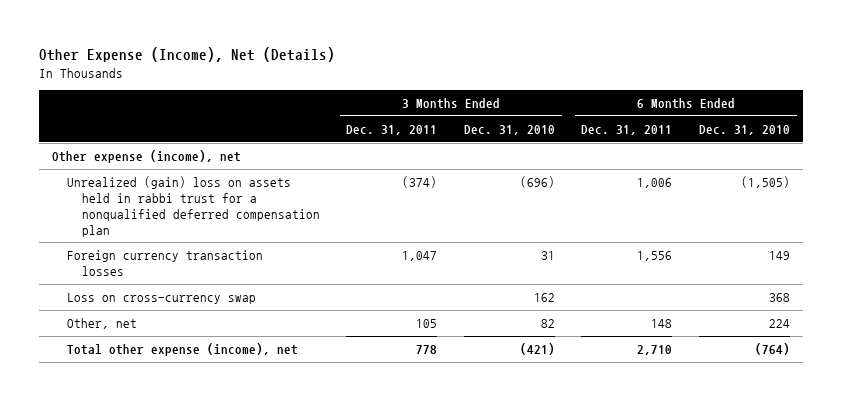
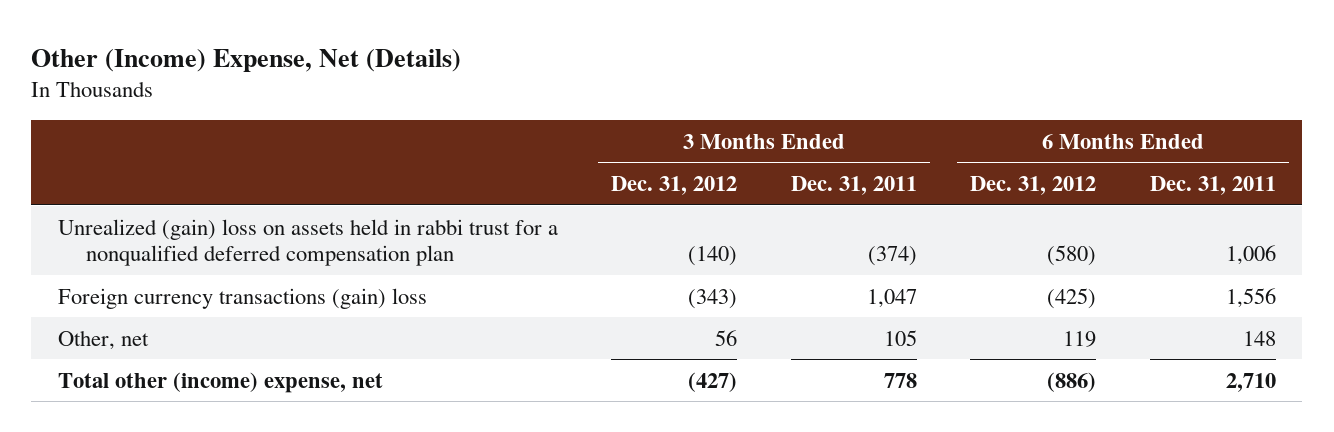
- Other Expense (Income), Net (Details)
+ Other (Income) Expense, Net (Details)
- | 3 Months Ended Dec. 31, 2011 | 3 Months Ended Dec. 31, 2010 | 6 Months Ended Dec. 31, 2011 | 6 Months Ended Dec. 31, 2010
+ | 3 Months Ended Dec. 31, 2012 | 3 Months Ended Dec. 31, 2011 | 6 Months Ended Dec. 31, 2012 | 6 Months Ended Dec. 31, 2011
- Other expense (income), net
- Foreign currency transaction losses | 1,047 | 31 | 1,556 | 149
- Loss on cross-currency swap | | 162 | | 368
+ Foreign currency transactions (gain) loss | (343) | 1,047 | (425) | 1,556
- Total other expense (income), net | 778 | (421) | 2,710 | (764)
+ Total other (income) expense, net | (427) | 778 | (886) | 2,710

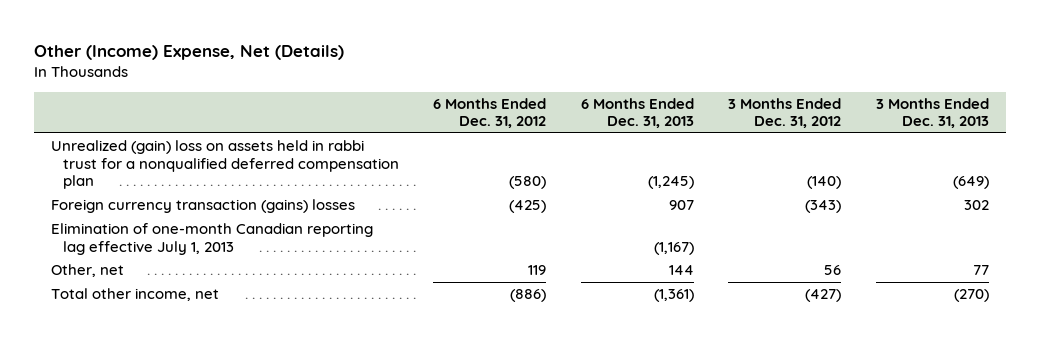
- | 3 Months Ended Dec. 31, 2012 | 3 Months Ended Dec. 31, 2011 | 6 Months Ended Dec. 31, 2012 | 6 Months Ended Dec. 31, 2011
+ | 6 Months Ended Dec. 31, 2012 | 6 Months Ended Dec. 31, 2013 | 3 Months Ended Dec. 31, 2012 | 3 Months Ended Dec. 31, 2013
- Foreign currency transactions (gain) loss | (343) | 1,047 | (425) | 1,556
+ Foreign currency transaction (gains) losses | (425) | 907 | (343) | 302
+ Elimination of one-month Canadian reporting lag effective July 1, 2013 | | (1,167) | |
- Total other (income) expense, net | (427) | 778 | (886) | 2,710
+ Total other income, net | (886) | (1,361) | (427) | (270)

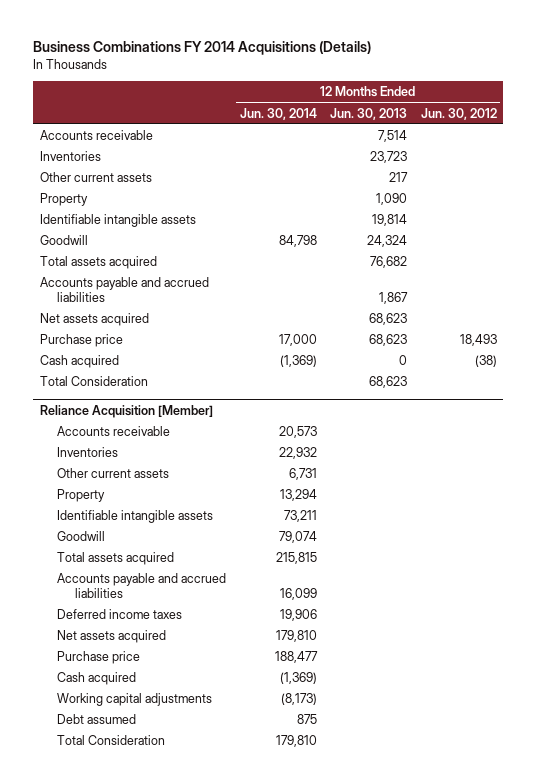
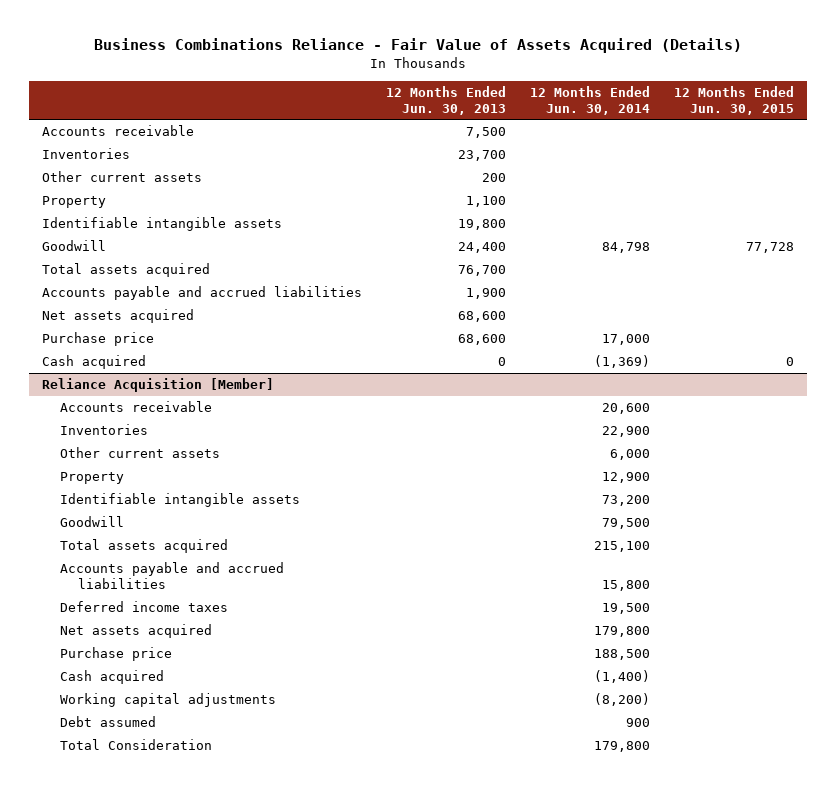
- Business Combinations FY 2014 Acquisitions (Details)
+ Business Combinations Reliance - Fair Value of Assets Acquired (Details)
- | 12 Months Ended Jun. 30, 2014 | 12 Months Ended Jun. 30, 2013 | 12 Months Ended Jun. 30, 2012
+ | 12 Months Ended Jun. 30, 2013 | 12 Months Ended Jun. 30, 2014 | 12 Months Ended Jun. 30, 2015
- Accounts receivable | | 7,514 |
- Inventories | | 23,723 |
- Other current assets | | 217 |
- Property | | 1,090 |
- Identifiable intangible assets | | 19,814 |
- Goodwill | 84,798 | 24,324 |
- Total assets acquired | | 76,682 |
- Accounts payable and accrued liabilities | | 1,867 |
- Net assets acquired | | 68,623 |
- Purchase price | 17,000 | 68,623 | 18,493
+ Accounts receivable | 7,500 | |
+ Inventories | 23,700 | |
+ Other current assets | 200 | |
+ Property | 1,100 | |
+ Identifiable intangible assets | 19,800 | |
+ Goodwill | 24,400 | 84,798 | 77,728
+ Total assets acquired | 76,700 | |
+ Accounts payable and accrued liabilities | 1,900 | |
+ Net assets acquired | 68,600 | |
+ Purchase price | 68,600 | 17,000 |
- Total Consideration | | 68,623 |
@ Reliance Acquisition [Member]
- Accounts receivable | 20,573 | |
- Inventories | 22,932 | |
- Other current assets | 6,731 | |
- Property | 13,294 | |
- Identifiable intangible assets | 73,211 | |
- Goodwill | 79,074 | |
- Total assets acquired | 215,815 | |
- Accounts payable and accrued liabilities | 16,099 | |
- Deferred income taxes | 19,906 | |
- Net assets acquired | 179,810 | |
- Purchase price | 188,477 | |
- Cash acquired | (1,369) | |
- Working capital adjustments | (8,173) | |
- Debt assumed | 875 | |
- Total Consideration | 179,810 | |
+ Accounts receivable | | 20,600 |
+ Inventories | | 22,900 |
+ Other current assets | | 6,000 |
+ Property | | 12,900 |
+ Identifiable intangible assets | | 73,200 |
+ Goodwill | | 79,500 |
+ Total assets acquired | | 215,100 |
+ Accounts payable and accrued liabilities | | 15,800 |
+ Deferred income taxes | | 19,500 |
+ Net assets acquired | | 179,800 |
+ Purchase price | | 188,500 |
+ Cash acquired | | (1,400) |
+ Working capital adjustments | | (8,200) |
+ Debt assumed | | 900 |
+ Total Consideration | | 179,800 |

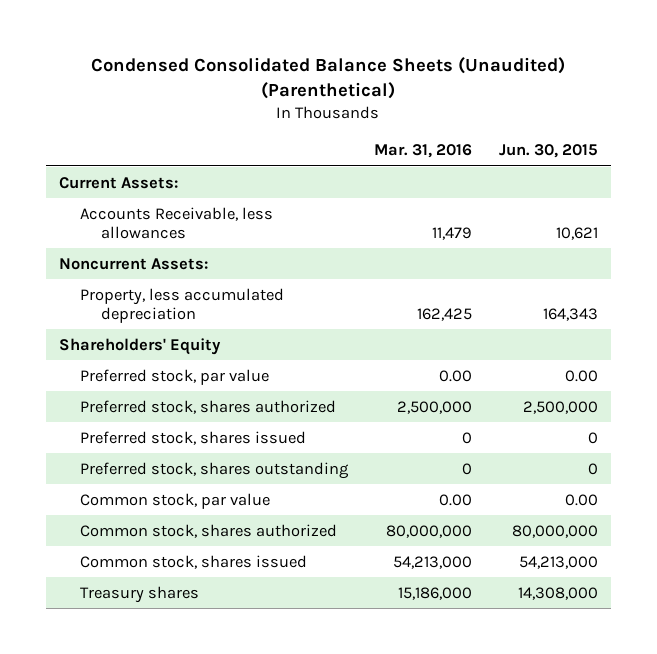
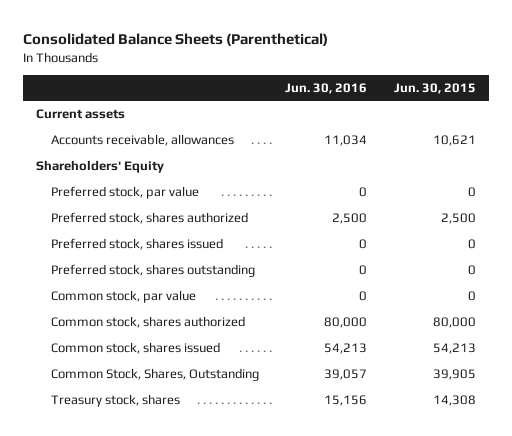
- Condensed Consolidated Balance Sheets (Unaudited) (Parenthetical)
+ Consolidated Balance Sheets (Parenthetical)
- | Mar. 31, 2016 | Jun. 30, 2015
+ | Jun. 30, 2016 | Jun. 30, 2015
- Current Assets:
- Accounts Receivable, less allowances | 11,479 | 10,621
- Noncurrent Assets:
- Property, less accumulated depreciation | 162,425 | 164,343
+ Current assets
+ Accounts receivable, allowances | 11,034 | 10,621
- Preferred stock, par value | 0.00 | 0.00
- Preferred stock, shares authorized | 2,500,000 | 2,500,000
+ Preferred stock, par value | 0 | 0
+ Preferred stock, shares authorized | 2,500 | 2,500
- Common stock, par value | 0.00 | 0.00
- Common stock, shares authorized | 80,000,000 | 80,000,000
- Common stock, shares issued | 54,213,000 | 54,213,000
- Treasury shares | 15,186,000 | 14,308,000
+ Common stock, par value | 0 | 0
+ Common stock, shares authorized | 80,000 | 80,000
+ Common stock, shares issued | 54,213 | 54,213
+ Common Stock, Shares, Outstanding | 39,057 | 39,905
+ Treasury stock, shares | 15,156 | 14,308

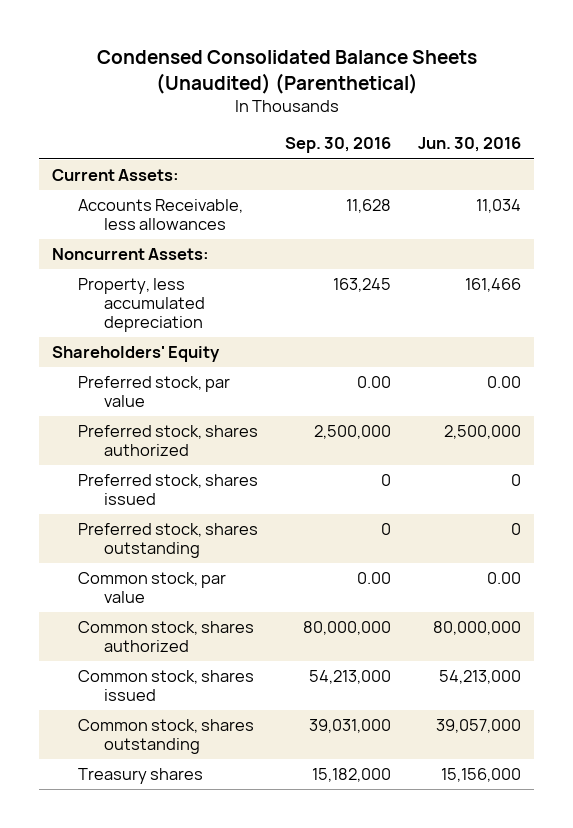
- Consolidated Balance Sheets (Parenthetical)
+ Condensed Consolidated Balance Sheets (Unaudited) (Parenthetical)
- | Jun. 30, 2016 | Jun. 30, 2015
+ | Sep. 30, 2016 | Jun. 30, 2016
- Current assets
- Accounts receivable, allowances | 11,034 | 10,621
+ Current Assets:
+ Accounts Receivable, less allowances | 11,628 | 11,034
+ Noncurrent Assets:
+ Property, less accumulated depreciation | 163,245 | 161,466
- Preferred stock, par value | 0 | 0
- Preferred stock, shares authorized | 2,500 | 2,500
+ Preferred stock, par value | 0.00 | 0.00
+ Preferred stock, shares authorized | 2,500,000 | 2,500,000
- Common stock, par value | 0 | 0
- Common stock, shares authorized | 80,000 | 80,000
- Common stock, shares issued | 54,213 | 54,213
- Common Stock, Shares, Outstanding | 39,057 | 39,905
- Treasury stock, shares | 15,156 | 14,308
+ Common stock, par value | 0.00 | 0.00
+ Common stock, shares authorized | 80,000,000 | 80,000,000
+ Common stock, shares issued | 54,213,000 | 54,213,000
+ Common stock, shares outstanding | 39,031,000 | 39,057,000
+ Treasury shares | 15,182,000 | 15,156,000

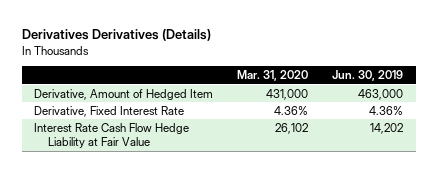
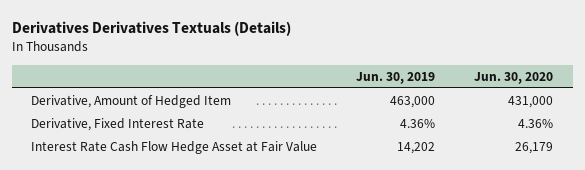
- Derivatives Derivatives (Details)
+ Derivatives Derivatives Textuals (Details)
- | Mar. 31, 2020 | Jun. 30, 2019
+ | Jun. 30, 2019 | Jun. 30, 2020
- Interest Rate Cash Flow Hedge Liability at Fair Value | 26,102 | 14,202
+ Interest Rate Cash Flow Hedge Asset at Fair Value | 14,202 | 26,179

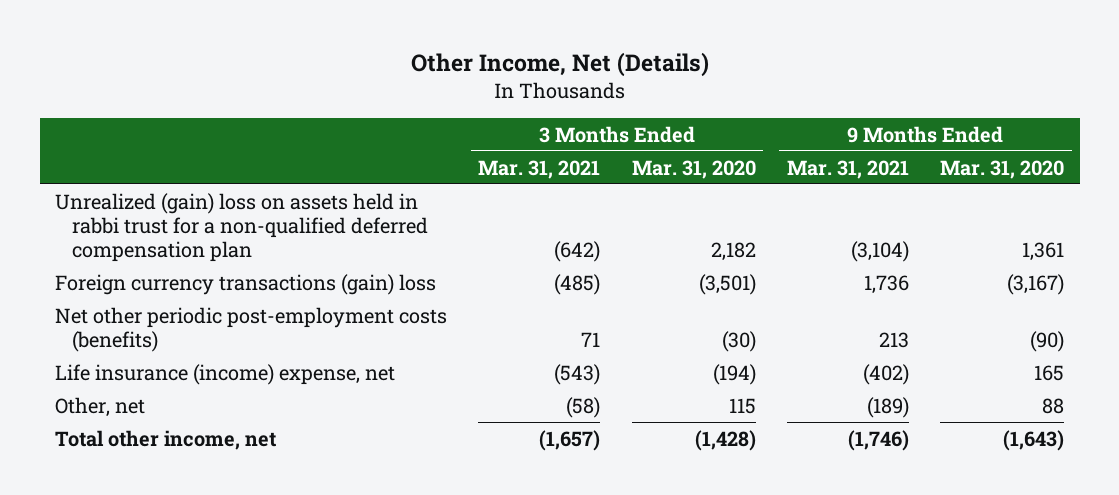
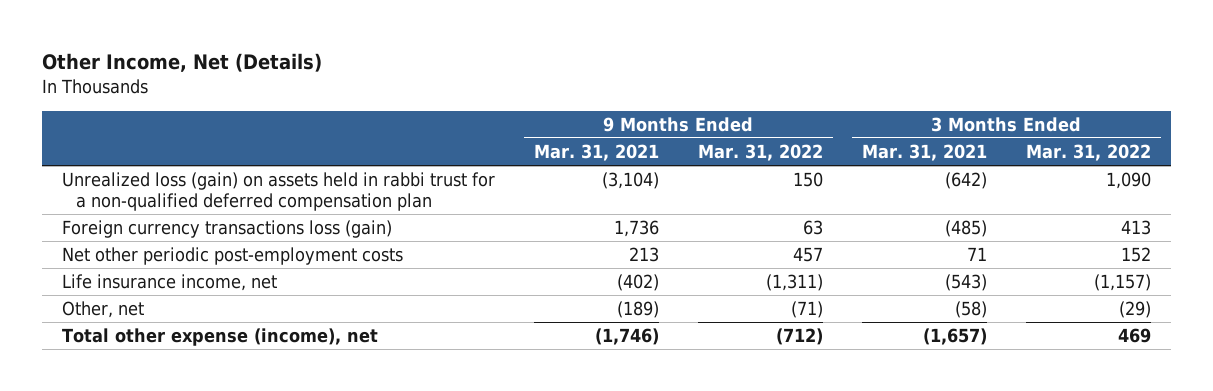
- | 3 Months Ended Mar. 31, 2021 | 3 Months Ended Mar. 31, 2020 | 9 Months Ended Mar. 31, 2021 | 9 Months Ended Mar. 31, 2020
+ | 9 Months Ended Mar. 31, 2021 | 9 Months Ended Mar. 31, 2022 | 3 Months Ended Mar. 31, 2021 | 3 Months Ended Mar. 31, 2022
- Unrealized (gain) loss on assets held in rabbi trust for a non-qualified deferred compensation plan | (642) | 2,182 | (3,104) | 1,361
- Foreign currency transactions (gain) loss | (485) | (3,501) | 1,736 | (3,167)
- Net other periodic post-employment costs (benefits) | 71 | (30) | 213 | (90)
- Life insurance (income) expense, net | (543) | (194) | (402) | 165
+ Unrealized loss (gain) on assets held in rabbi trust for a non-qualified deferred compensation plan | (3,104) | 150 | (642) | 1,090
+ Foreign currency transactions loss (gain) | 1,736 | 63 | (485) | 413
+ Net other periodic post-employment costs | 213 | 457 | 71 | 152
+ Life insurance income, net | (402) | (1,311) | (543) | (1,157)
- Total other income, net | (1,657) | (1,428) | (1,746) | (1,643)
+ Total other expense (income), net | (1,746) | (712) | (1,657) | 469

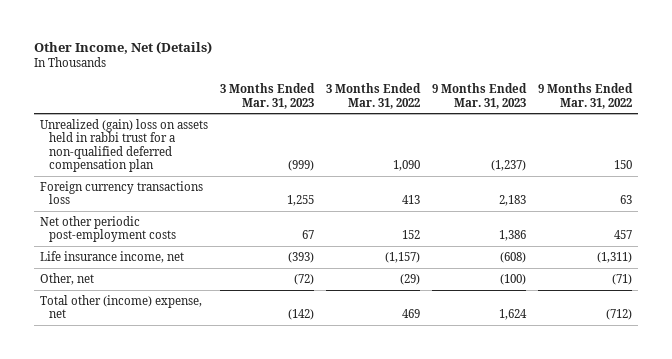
- | 9 Months Ended Mar. 31, 2021 | 9 Months Ended Mar. 31, 2022 | 3 Months Ended Mar. 31, 2021 | 3 Months Ended Mar. 31, 2022
+ | 3 Months Ended Mar. 31, 2023 | 3 Months Ended Mar. 31, 2022 | 9 Months Ended Mar. 31, 2023 | 9 Months Ended Mar. 31, 2022
- Unrealized loss (gain) on assets held in rabbi trust for a non-qualified deferred compensation plan | (3,104) | 150 | (642) | 1,090
- Foreign currency transactions loss (gain) | 1,736 | 63 | (485) | 413
+ Unrealized (gain) loss on assets held in rabbi trust for a non-qualified deferred compensation plan | (999) | 1,090 | (1,237) | 150
+ Foreign currency transactions loss | 1,255 | 413 | 2,183 | 63
- Total other expense (income), net | (1,746) | (712) | (1,657) | 469
+ Total other (income) expense, net | (142) | 469 | 1,624 | (712)

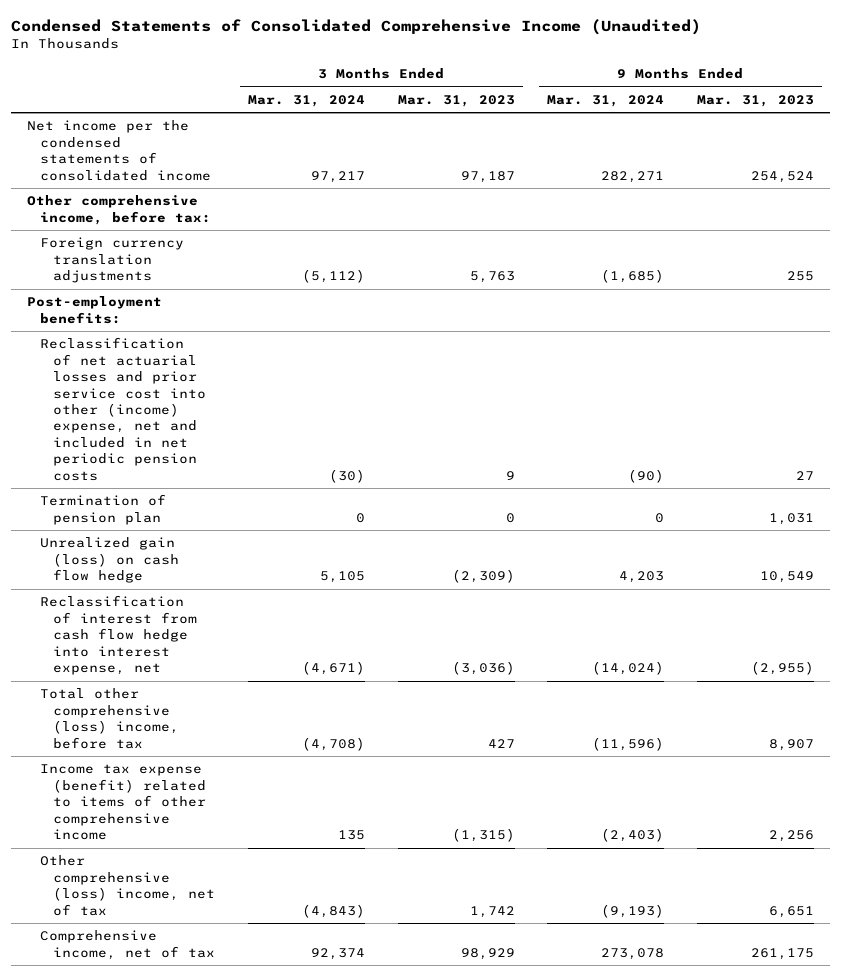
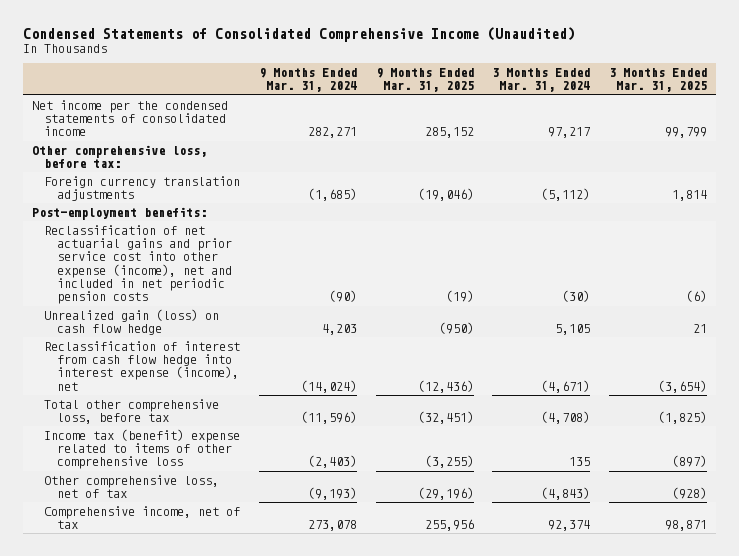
- | 3 Months Ended Mar. 31, 2024 | 3 Months Ended Mar. 31, 2023 | 9 Months Ended Mar. 31, 2024 | 9 Months Ended Mar. 31, 2023
+ | 9 Months Ended Mar. 31, 2024 | 9 Months Ended Mar. 31, 2025 | 3 Months Ended Mar. 31, 2024 | 3 Months Ended Mar. 31, 2025
- Other comprehensive income, before tax:
+ Other comprehensive loss, before tax:
- Reclassification of net actuarial losses and prior service cost into other (income) expense, net and included in net periodic pension costs | (30) | 9 | (90) | 27
- Termination of pension plan | 0 | 0 | 0 | 1,031
+ Reclassification of net actuarial gains and prior service cost into other expense (income), net and included in net periodic pension costs | (90) | (19) | (30) | (6)
- Reclassification of interest from cash flow hedge into interest expense, net | (4,671) | (3,036) | (14,024) | (2,955)
- Total other comprehensive (loss) income, before tax | (4,708) | 427 | (11,596) | 8,907
- Income tax expense (benefit) related to items of other comprehensive income | 135 | (1,315) | (2,403) | 2,256
- Other comprehensive (loss) income, net of tax | (4,843) | 1,742 | (9,193) | 6,651
+ Reclassification of interest from cash flow hedge into interest expense (income), net | (14,024) | (12,436) | (4,671) | (3,654)
+ Total other comprehensive loss, before tax | (11,596) | (32,451) | (4,708) | (1,825)
+ Income tax (benefit) expense related to items of other comprehensive loss | (2,403) | (3,255) | 135 | (897)
+ Other comprehensive loss, net of tax | (9,193) | (29,196) | (4,843) | (928)

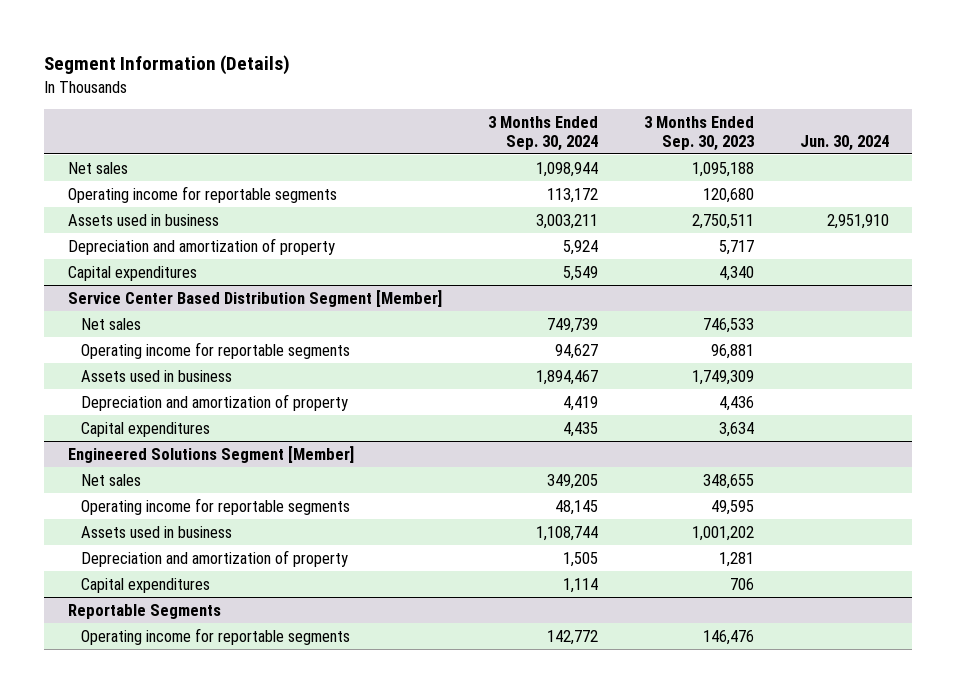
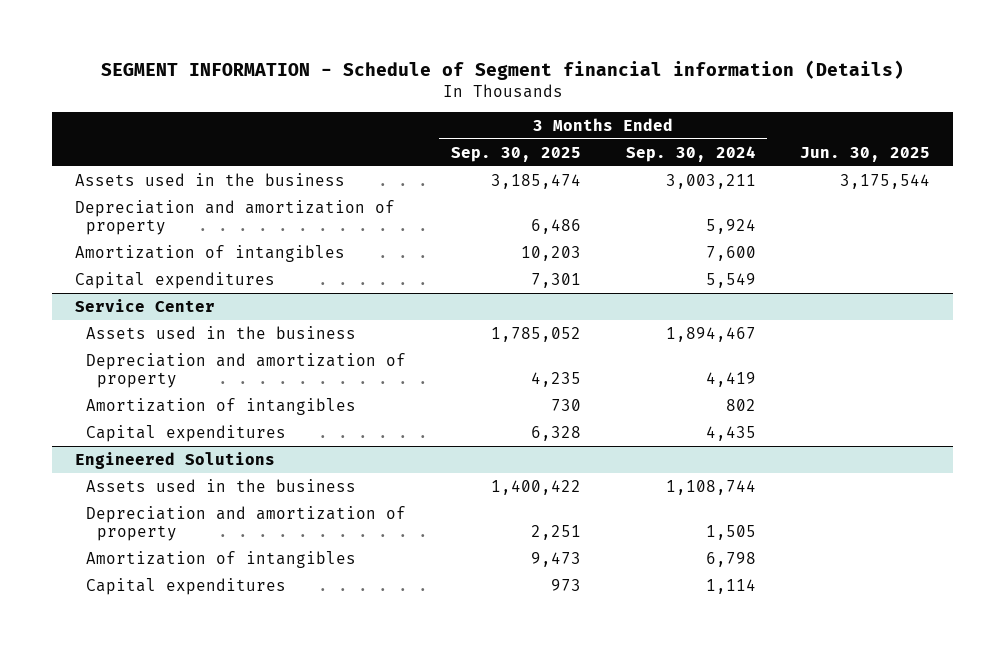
- Segment Information (Details)
+ SEGMENT INFORMATION - Schedule of Segment financial information (Details)
- | 3 Months Ended Sep. 30, 2024 | 3 Months Ended Sep. 30, 2023 | Jun. 30, 2024
+ | 3 Months Ended Sep. 30, 2025 | 3 Months Ended Sep. 30, 2024 | Jun. 30, 2025
- Net sales | 1,098,944 | 1,095,188 |
- Operating income for reportable segments | 113,172 | 120,680 |
- Assets used in business | 3,003,211 | 2,750,511 | 2,951,910
+ Assets used in the business | 3,185,474 | 3,003,211 | 3,175,544
+ Amortization of intangibles | 10,203 | 7,600 |
- Service Center Based Distribution Segment [Member]
- Net sales | 749,739 | 746,533 |
- Operating income for reportable segments | 94,627 | 96,881 |
- Assets used in business | 1,894,467 | 1,749,309 |
+ Service Center
+ Assets used in the business | 1,785,052 | 1,894,467 |
+ Amortization of intangibles | 730 | 802 |
- Engineered Solutions Segment [Member]
- Net sales | 349,205 | 348,655 |
- Operating income for reportable segments | 48,145 | 49,595 |
- Assets used in business | 1,108,744 | 1,001,202 |
+ Engineered Solutions
+ Assets used in the business | 1,400,422 | 1,108,744 |
+ Amortization of intangibles | 9,473 | 6,798 |
- Reportable Segments
- Operating income for reportable segments | 142,772 | 146,476 |

